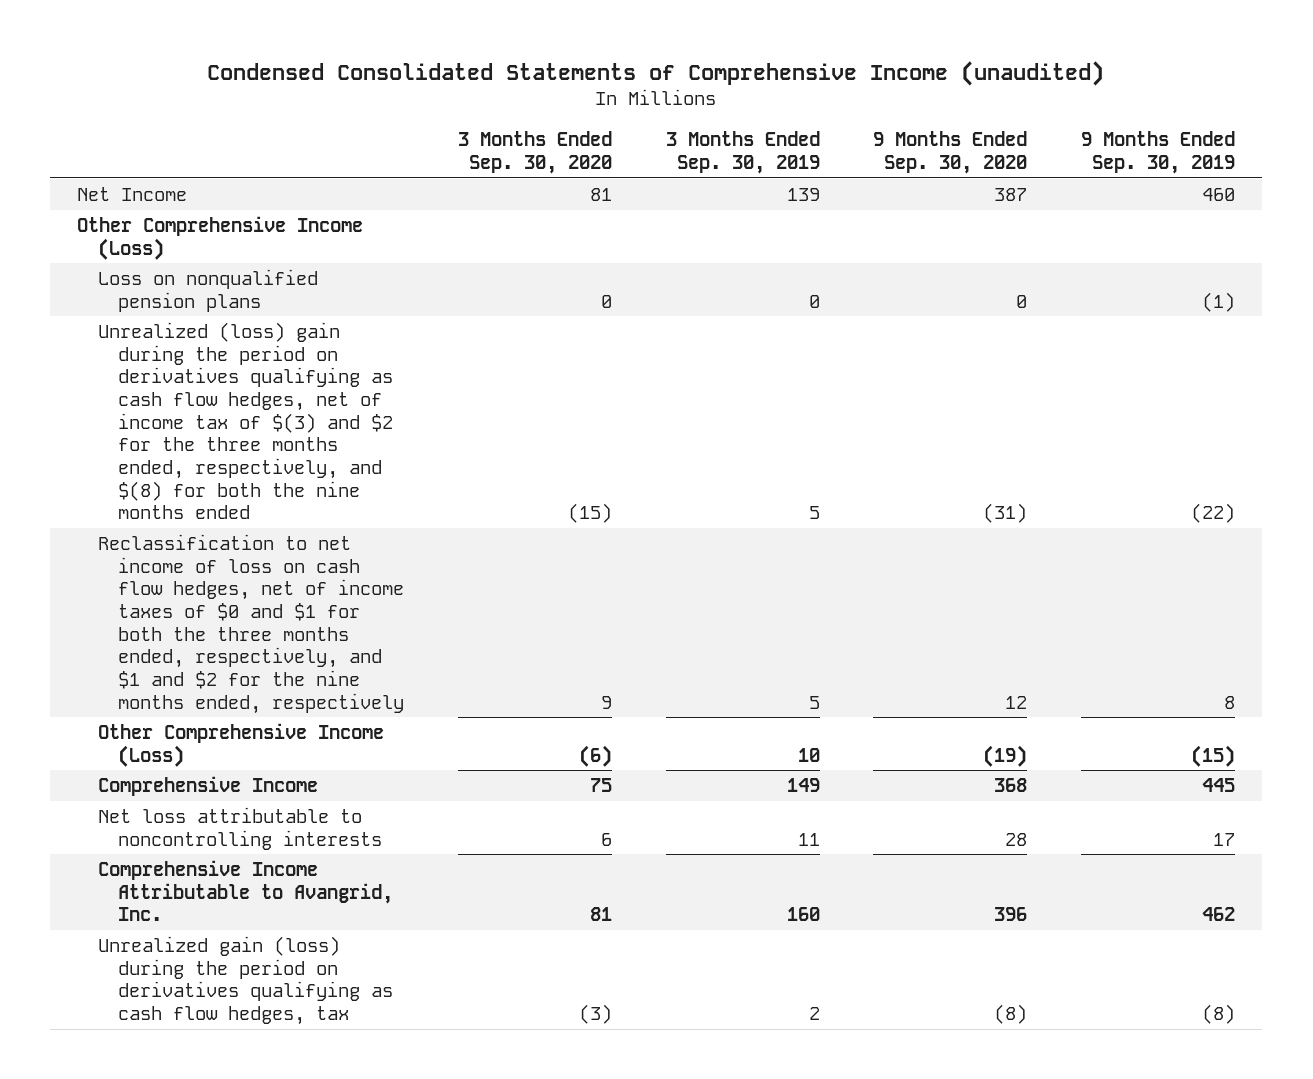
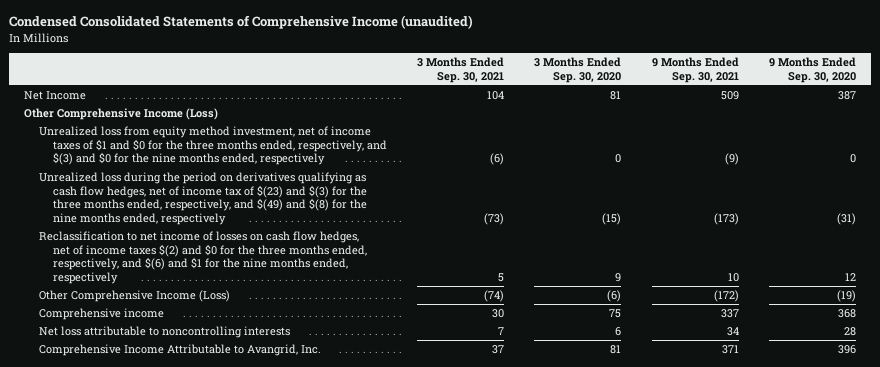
- | 3 Months Ended Sep. 30, 2020 | 3 Months Ended Sep. 30, 2019 | 9 Months Ended Sep. 30, 2020 | 9 Months Ended Sep. 30, 2019
+ | 3 Months Ended Sep. 30, 2021 | 3 Months Ended Sep. 30, 2020 | 9 Months Ended Sep. 30, 2021 | 9 Months Ended Sep. 30, 2020
- Loss on nonqualified pension plans | 0 | 0 | 0 | (1)
- Unrealized (loss) gain during the period on derivatives qualifying as cash flow hedges, net of income tax of $(3) and $2 for the three months ended, respectively, and $(8) for both the nine months ended | (15) | 5 | (31) | (22)
- Reclassification to net income of loss on cash flow hedges, net of income taxes of $0 and $1 for both the three months ended, respectively, and $1 and $2 for the nine months ended, respectively | 9 | 5 | 12 | 8
+ Unrealized loss from equity method investment, net of income taxes of $1 and $0 for the three months ended, respectively, and $(3) and $0 for the nine months ended, respectively | (6) | 0 | (9) | 0
+ Unrealized loss during the period on derivatives qualifying as cash flow hedges, net of income tax of $(23) and $(3) for the three months ended, respectively, and $(49) and $(8) for the nine months ended, respectively | (73) | (15) | (173) | (31)
+ Reclassification to net income of losses on cash flow hedges, net of income taxes $(2) and $0 for the three months ended, respectively, and $(6) and $1 for the nine months ended, respectively | 5 | 9 | 10 | 12
- Comprehensive Income | 75 | 149 | 368 | 445
+ Comprehensive income | 30 | 75 | 337 | 368
- Unrealized gain (loss) during the period on derivatives qualifying as cash flow hedges, tax | (3) | 2 | (8) | (8)

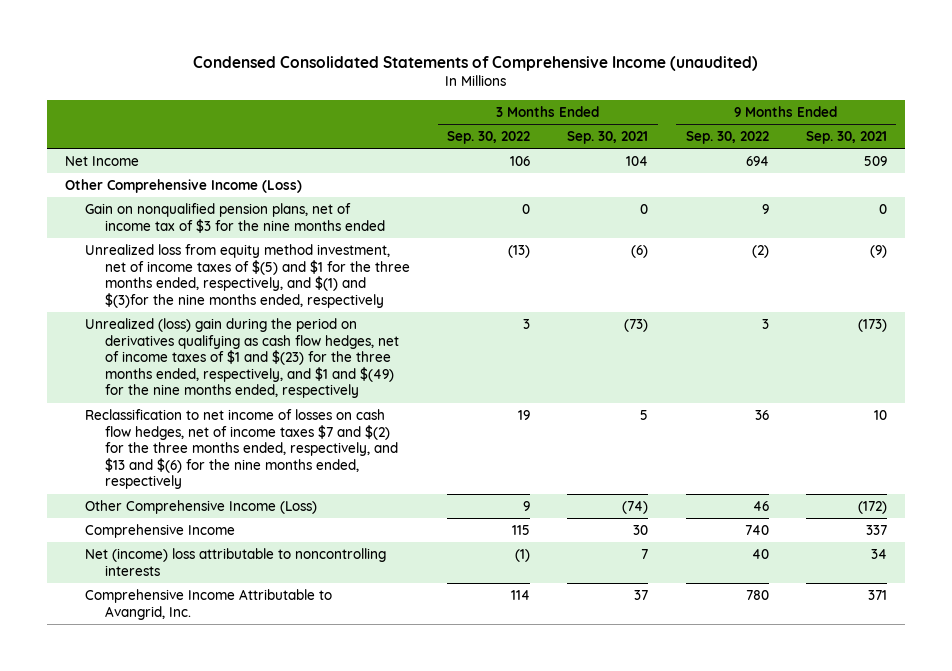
- | 3 Months Ended Sep. 30, 2021 | 3 Months Ended Sep. 30, 2020 | 9 Months Ended Sep. 30, 2021 | 9 Months Ended Sep. 30, 2020
+ | 3 Months Ended Sep. 30, 2022 | 3 Months Ended Sep. 30, 2021 | 9 Months Ended Sep. 30, 2022 | 9 Months Ended Sep. 30, 2021
- Unrealized loss from equity method investment, net of income taxes of $1 and $0 for the three months ended, respectively, and $(3) and $0 for the nine months ended, respectively | (6) | 0 | (9) | 0
- Unrealized loss during the period on derivatives qualifying as cash flow hedges, net of income tax of $(23) and $(3) for the three months ended, respectively, and $(49) and $(8) for the nine months ended, respectively | (73) | (15) | (173) | (31)
- Reclassification to net income of losses on cash flow hedges, net of income taxes $(2) and $0 for the three months ended, respectively, and $(6) and $1 for the nine months ended, respectively | 5 | 9 | 10 | 12
+ Gain on nonqualified pension plans, net of income tax of $3 for the nine months ended | 0 | 0 | 9 | 0
+ Unrealized loss from equity method investment, net of income taxes of $(5) and $1 for the three months ended, respectively, and $(1) and $(3)for the nine months ended, respectively | (13) | (6) | (2) | (9)
+ Unrealized (loss) gain during the period on derivatives qualifying as cash flow hedges, net of income taxes of $1 and $(23) for the three months ended, respectively, and $1 and $(49) for the nine months ended, respectively | 3 | (73) | 3 | (173)
+ Reclassification to net income of losses on cash flow hedges, net of income taxes $7 and $(2) for the three months ended, respectively, and $13 and $(6) for the nine months ended, respectively | 19 | 5 | 36 | 10
- Comprehensive income | 30 | 75 | 337 | 368
- Net loss attributable to noncontrolling interests | 7 | 6 | 34 | 28
+ Comprehensive Income | 115 | 30 | 740 | 337
+ Net (income) loss attributable to noncontrolling interests | (1) | 7 | 40 | 34

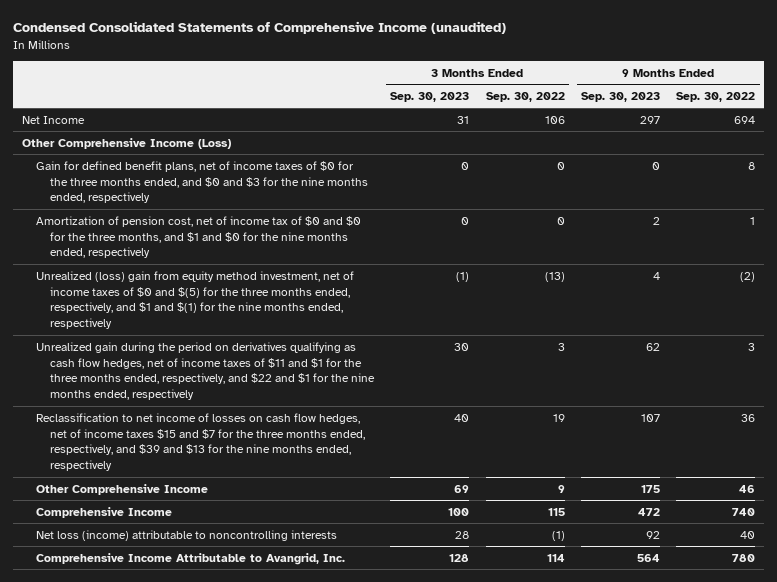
- | 3 Months Ended Sep. 30, 2022 | 3 Months Ended Sep. 30, 2021 | 9 Months Ended Sep. 30, 2022 | 9 Months Ended Sep. 30, 2021
+ | 3 Months Ended Sep. 30, 2023 | 3 Months Ended Sep. 30, 2022 | 9 Months Ended Sep. 30, 2023 | 9 Months Ended Sep. 30, 2022
- Gain on nonqualified pension plans, net of income tax of $3 for the nine months ended | 0 | 0 | 9 | 0
- Unrealized loss from equity method investment, net of income taxes of $(5) and $1 for the three months ended, respectively, and $(1) and $(3)for the nine months ended, respectively | (13) | (6) | (2) | (9)
- Unrealized (loss) gain during the period on derivatives qualifying as cash flow hedges, net of income taxes of $1 and $(23) for the three months ended, respectively, and $1 and $(49) for the nine months ended, respectively | 3 | (73) | 3 | (173)
- Reclassification to net income of losses on cash flow hedges, net of income taxes $7 and $(2) for the three months ended, respectively, and $13 and $(6) for the nine months ended, respectively | 19 | 5 | 36 | 10
- Other Comprehensive Income (Loss) | 9 | (74) | 46 | (172)
+ Gain for defined benefit plans, net of income taxes of $0 for the three months ended, and $0 and $3 for the nine months ended, respectively | 0 | 0 | 0 | 8
+ Amortization of pension cost, net of income tax of $0 and $0 for the three months, and $1 and $0 for the nine months ended, respectively | 0 | 0 | 2 | 1
+ Unrealized (loss) gain from equity method investment, net of income taxes of $0 and $(5) for the three months ended, respectively, and $1 and $(1) for the nine months ended, respectively | (1) | (13) | 4 | (2)
+ Unrealized gain during the period on derivatives qualifying as cash flow hedges, net of income taxes of $11 and $1 for the three months ended, respectively, and $22 and $1 for the nine months ended, respectively | 30 | 3 | 62 | 3
+ Reclassification to net income of losses on cash flow hedges, net of income taxes $15 and $7 for the three months ended, respectively, and $39 and $13 for the nine months ended, respectively | 40 | 19 | 107 | 36
+ Other Comprehensive Income | 69 | 9 | 175 | 46
- Net (income) loss attributable to noncontrolling interests | (1) | 7 | 40 | 34
+ Net loss (income) attributable to noncontrolling interests | 28 | (1) | 92 | 40

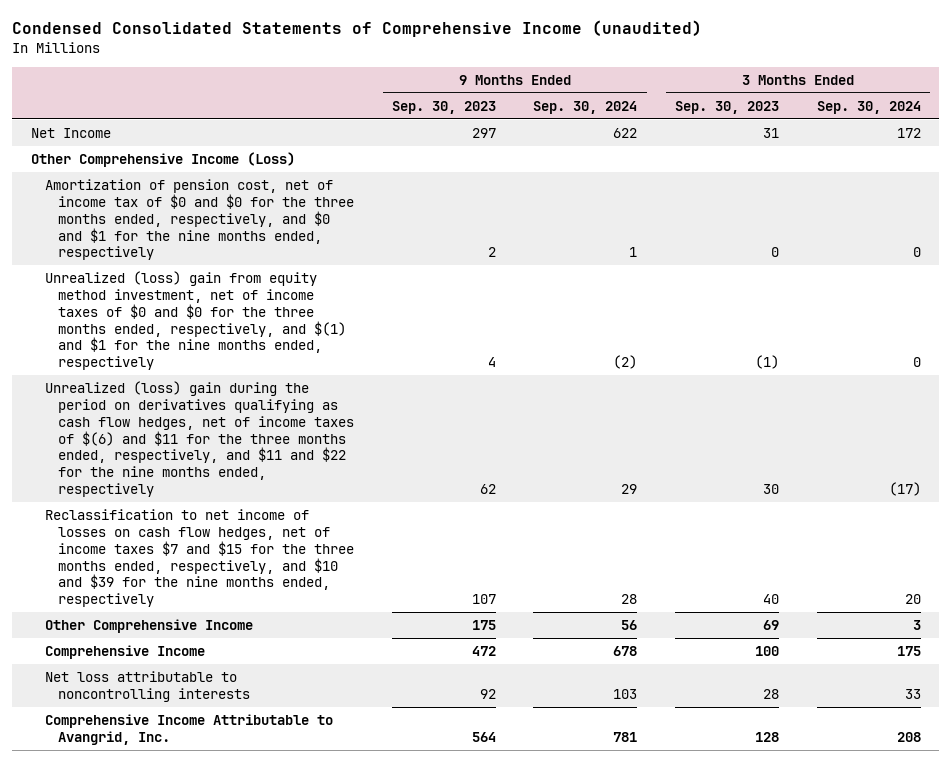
- | 3 Months Ended Sep. 30, 2023 | 3 Months Ended Sep. 30, 2022 | 9 Months Ended Sep. 30, 2023 | 9 Months Ended Sep. 30, 2022
+ | 9 Months Ended Sep. 30, 2023 | 9 Months Ended Sep. 30, 2024 | 3 Months Ended Sep. 30, 2023 | 3 Months Ended Sep. 30, 2024
- Gain for defined benefit plans, net of income taxes of $0 for the three months ended, and $0 and $3 for the nine months ended, respectively | 0 | 0 | 0 | 8
- Amortization of pension cost, net of income tax of $0 and $0 for the three months, and $1 and $0 for the nine months ended, respectively | 0 | 0 | 2 | 1
- Unrealized (loss) gain from equity method investment, net of income taxes of $0 and $(5) for the three months ended, respectively, and $1 and $(1) for the nine months ended, respectively | (1) | (13) | 4 | (2)
- Unrealized gain during the period on derivatives qualifying as cash flow hedges, net of income taxes of $11 and $1 for the three months ended, respectively, and $22 and $1 for the nine months ended, respectively | 30 | 3 | 62 | 3
- Reclassification to net income of losses on cash flow hedges, net of income taxes $15 and $7 for the three months ended, respectively, and $39 and $13 for the nine months ended, respectively | 40 | 19 | 107 | 36
+ Amortization of pension cost, net of income tax of $0 and $0 for the three months ended, respectively, and $0 and $1 for the nine months ended, respectively | 2 | 1 | 0 | 0
+ Unrealized (loss) gain from equity method investment, net of income taxes of $0 and $0 for the three months ended, respectively, and $(1) and $1 for the nine months ended, respectively | 4 | (2) | (1) | 0
+ Unrealized (loss) gain during the period on derivatives qualifying as cash flow hedges, net of income taxes of $(6) and $11 for the three months ended, respectively, and $11 and $22 for the nine months ended, respectively | 62 | 29 | 30 | (17)
+ Reclassification to net income of losses on cash flow hedges, net of income taxes $7 and $15 for the three months ended, respectively, and $10 and $39 for the nine months ended, respectively | 107 | 28 | 40 | 20
- Net loss (income) attributable to noncontrolling interests | 28 | (1) | 92 | 40
+ Net loss attributable to noncontrolling interests | 92 | 103 | 28 | 33

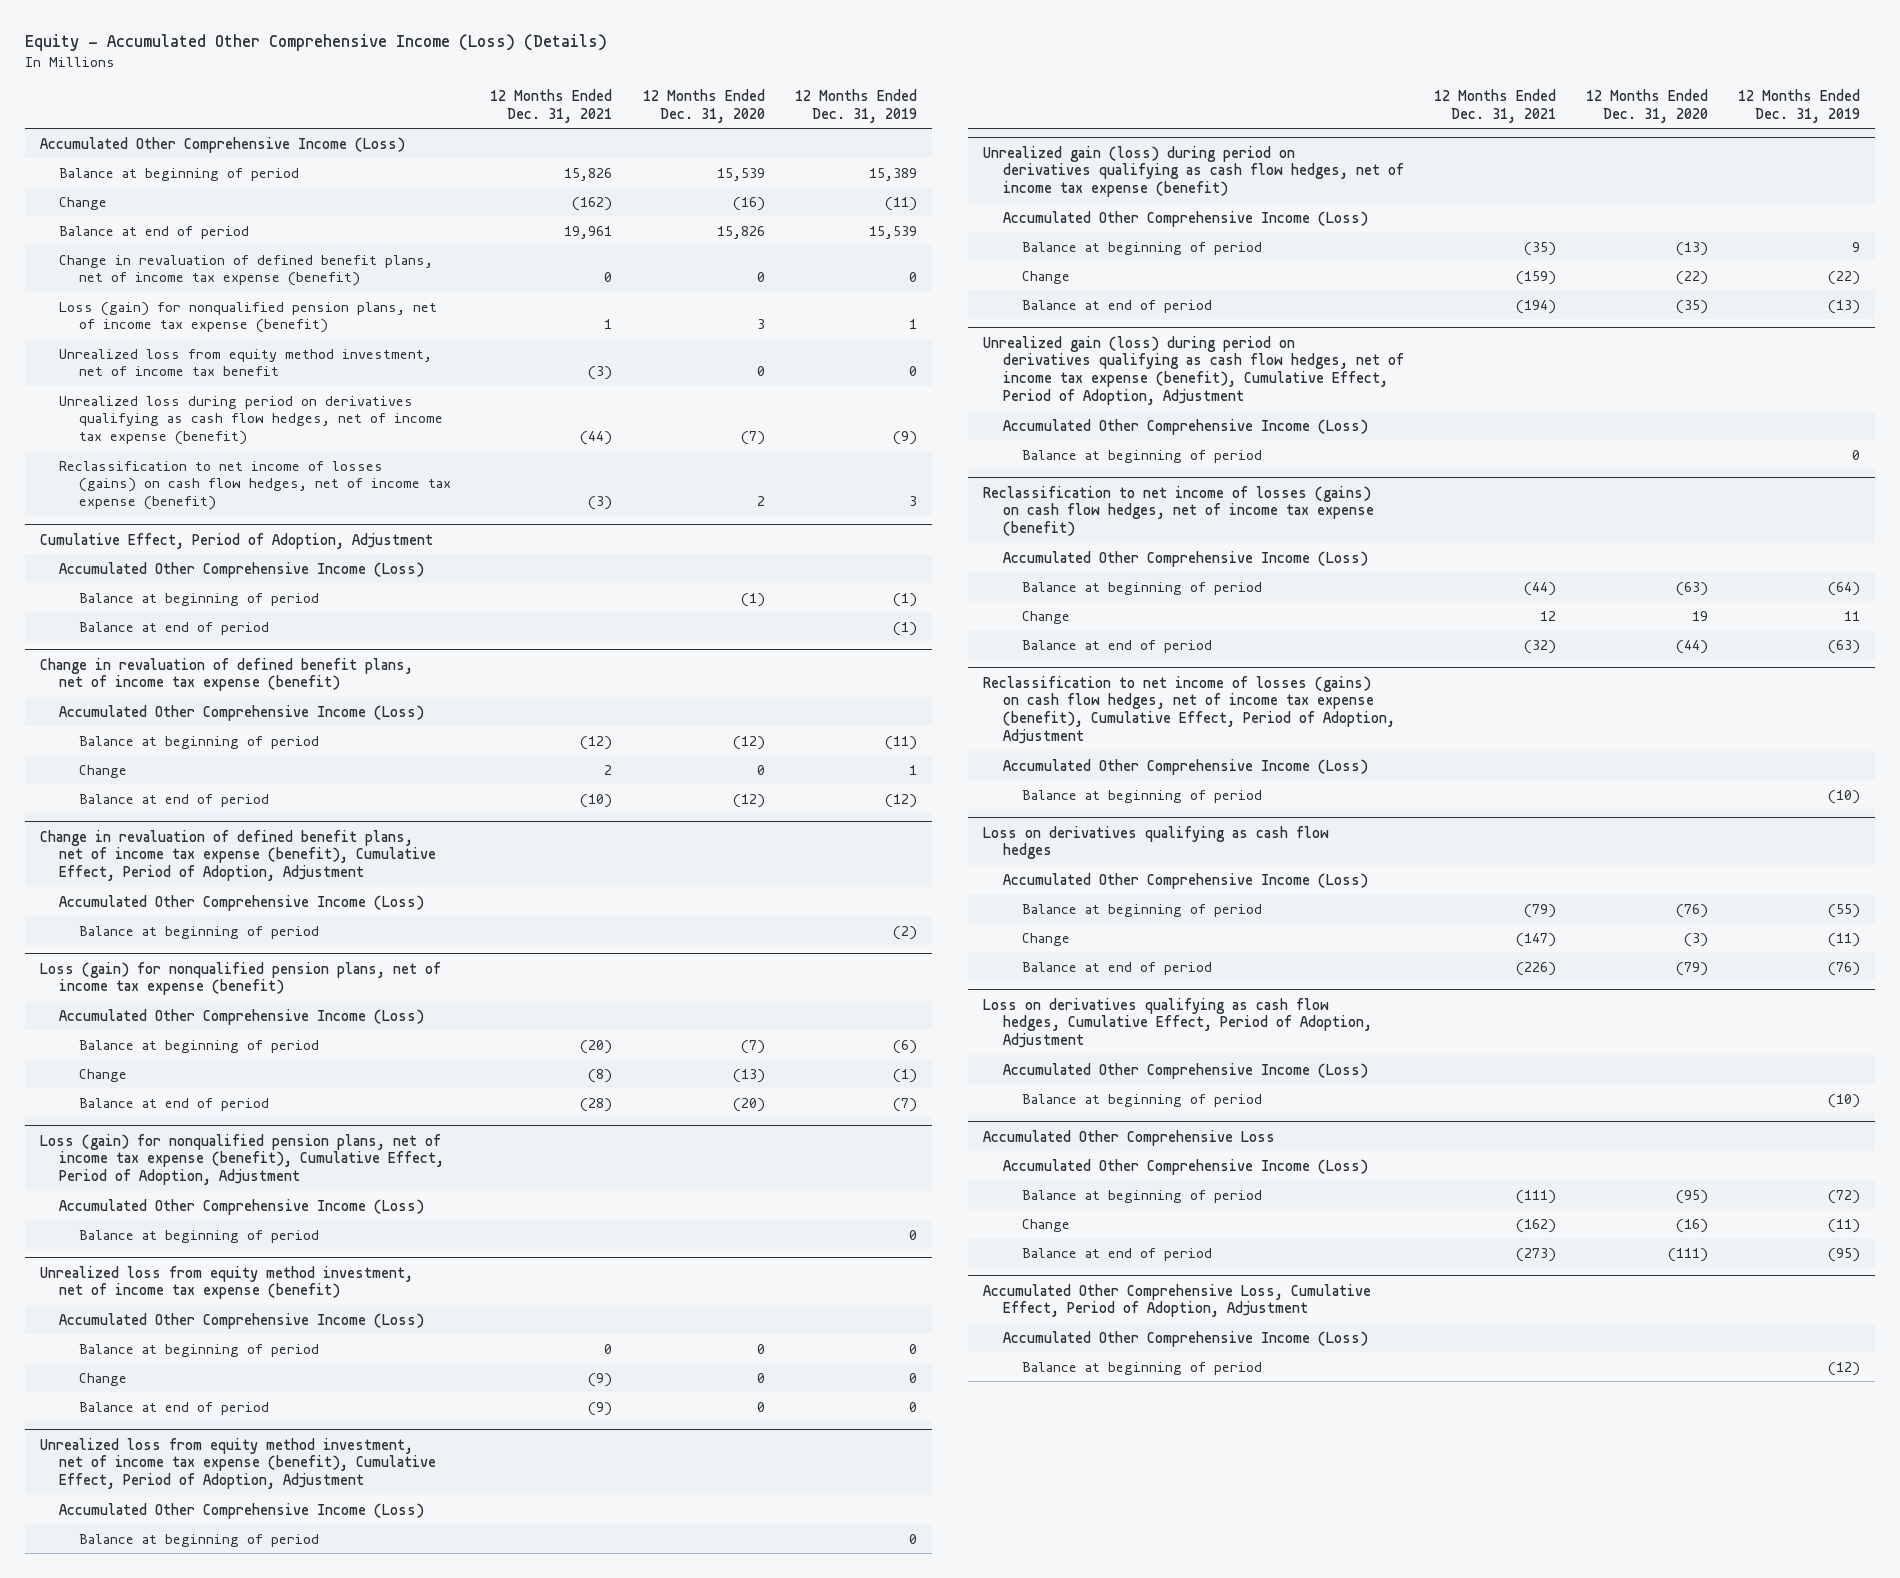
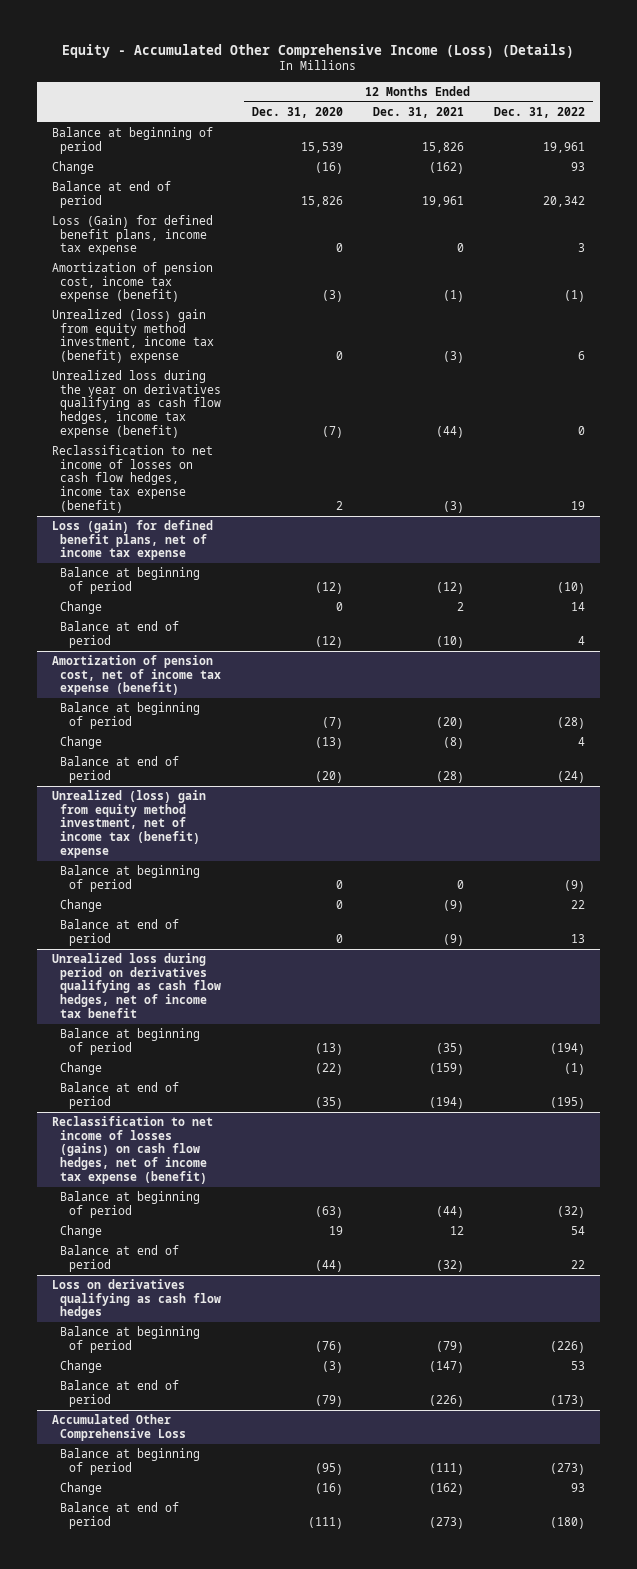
- | 12 Months Ended Dec. 31, 2021 | 12 Months Ended Dec. 31, 2020 | 12 Months Ended Dec. 31, 2019
+ | 12 Months Ended Dec. 31, 2020 | 12 Months Ended Dec. 31, 2021 | 12 Months Ended Dec. 31, 2022
- Accumulated Other Comprehensive Income (Loss)
- Change in revaluation of defined benefit plans, net of income tax expense (benefit) | 0 | 0 | 0
- Loss (gain) for nonqualified pension plans, net of income tax expense (benefit) | 1 | 3 | 1
- Unrealized loss from equity method investment, net of income tax benefit | (3) | 0 | 0
- Unrealized loss during period on derivatives qualifying as cash flow hedges, net of income tax expense (benefit) | (44) | (7) | (9)
- Reclassification to net income of losses (gains) on cash flow hedges, net of income tax expense (benefit) | (3) | 2 | 3
- Cumulative Effect, Period of Adoption, Adjustment
- Accumulated Other Comprehensive Income (Loss)
- Balance at beginning of period | | (1) | (1)
- Balance at end of period | | | (1)
- Change in revaluation of defined benefit plans, net of income tax expense (benefit)
- Accumulated Other Comprehensive Income (Loss)
+ Loss (Gain) for defined benefit plans, income tax expense | 0 | 0 | 3
+ Amortization of pension cost, income tax expense (benefit) | (3) | (1) | (1)
+ Unrealized (loss) gain from equity method investment, income tax (benefit) expense | 0 | (3) | 6
+ Unrealized loss during the year on derivatives qualifying as cash flow hedges, income tax expense (benefit) | (7) | (44) | 0
+ Reclassification to net income of losses on cash flow hedges, income tax expense (benefit) | 2 | (3) | 19
+ Loss (gain) for defined benefit plans, net of income tax expense
- Change in revaluation of defined benefit plans, net of income tax expense (benefit), Cumulative Effect, Period of Adoption, Adjustment
- Accumulated Other Comprehensive Income (Loss)
- Balance at beginning of period | | | (2)
- Loss (gain) for nonqualified pension plans, net of income tax expense (benefit)
- Accumulated Other Comprehensive Income (Loss)
+ Amortization of pension cost, net of income tax expense (benefit)
- Loss (gain) for nonqualified pension plans, net of income tax expense (benefit), Cumulative Effect, Period of Adoption, Adjustment
- Accumulated Other Comprehensive Income (Loss)
- Balance at beginning of period | | | 0
- Unrealized loss from equity method investment, net of income tax expense (benefit)
- Accumulated Other Comprehensive Income (Loss)
+ Unrealized (loss) gain from equity method investment, net of income tax (benefit) expense
- Unrealized loss from equity method investment, net of income tax expense (benefit), Cumulative Effect, Period of Adoption, Adjustment
- Accumulated Other Comprehensive Income (Loss)
- Balance at beginning of period | | | 0
- Unrealized gain (loss) during period on derivatives qualifying as cash flow hedges, net of income tax expense (benefit)
- Accumulated Other Comprehensive Income (Loss)
+ Unrealized loss during period on derivatives qualifying as cash flow hedges, net of income tax benefit
- Unrealized gain (loss) during period on derivatives qualifying as cash flow hedges, net of income tax expense (benefit), Cumulative Effect, Period of Adoption, Adjustment
- Accumulated Other Comprehensive Income (Loss)
- Balance at beginning of period | | | 0
@ Reclassification to net income of losses (gains) on cash flow hedges, net of income tax expense (benefit)
- Accumulated Other Comprehensive Income (Loss)
- Reclassification to net income of losses (gains) on cash flow hedges, net of income tax expense (benefit), Cumulative Effect, Period of Adoption, Adjustment
- Accumulated Other Comprehensive Income (Loss)
- Balance at beginning of period | | | (10)
@ Loss on derivatives qualifying as cash flow hedges
- Accumulated Other Comprehensive Income (Loss)
- Loss on derivatives qualifying as cash flow hedges, Cumulative Effect, Period of Adoption, Adjustment
- Accumulated Other Comprehensive Income (Loss)
- Balance at beginning of period | | | (10)
@ Accumulated Other Comprehensive Loss
- Accumulated Other Comprehensive Income (Loss)
- Accumulated Other Comprehensive Loss, Cumulative Effect, Period of Adoption, Adjustment
- Accumulated Other Comprehensive Income (Loss)
- Balance at beginning of period | | | (12)

